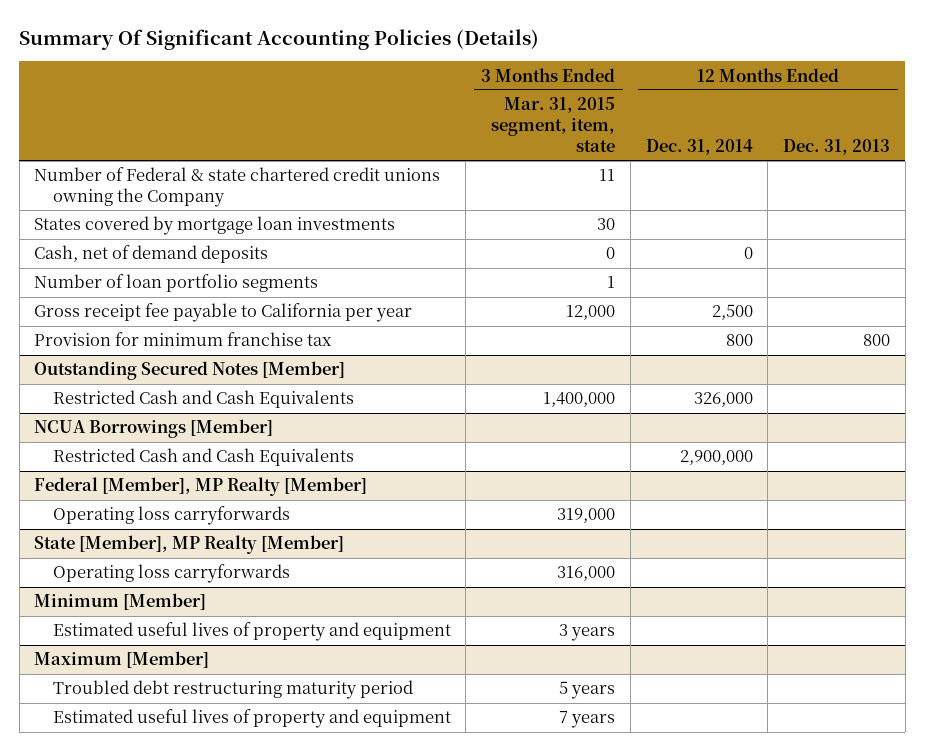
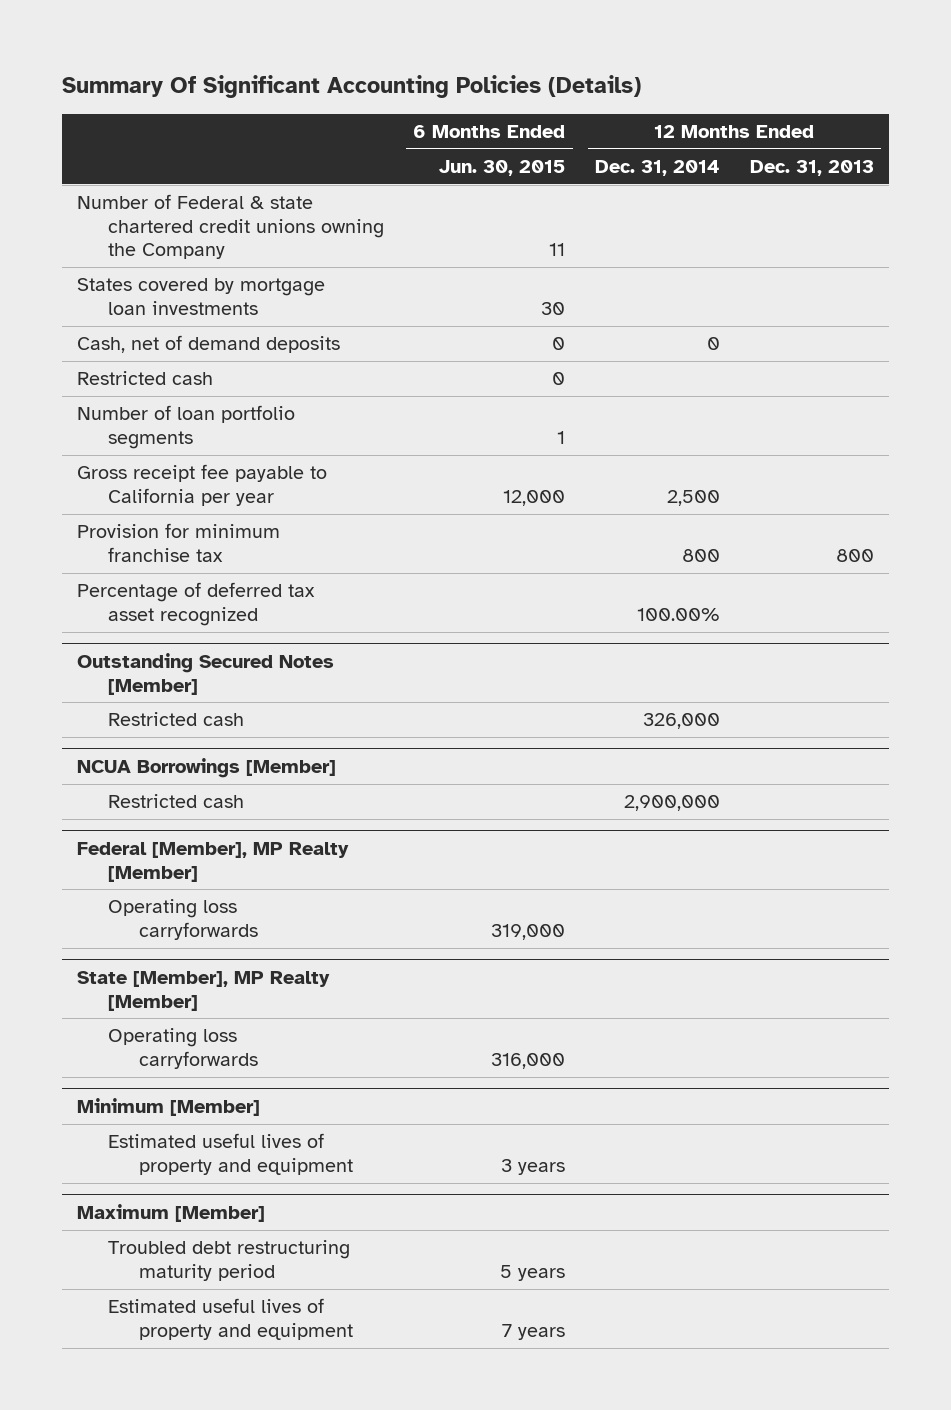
- | 3 Months Ended Mar. 31, 2015 segment, item, state | 12 Months Ended Dec. 31, 2014 | 12 Months Ended Dec. 31, 2013
+ | 6 Months Ended Jun. 30, 2015 | 12 Months Ended Dec. 31, 2014 | 12 Months Ended Dec. 31, 2013
+ Restricted cash | 0 | |
+ Percentage of deferred tax asset recognized | | 100.00% |
@ Outstanding Secured Notes [Member]
- Restricted Cash and Cash Equivalents | 1,400,000 | 326,000 |
+ Restricted cash | | 326,000 |
@ NCUA Borrowings [Member]
- Restricted Cash and Cash Equivalents | | 2,900,000 |
+ Restricted cash | | 2,900,000 |

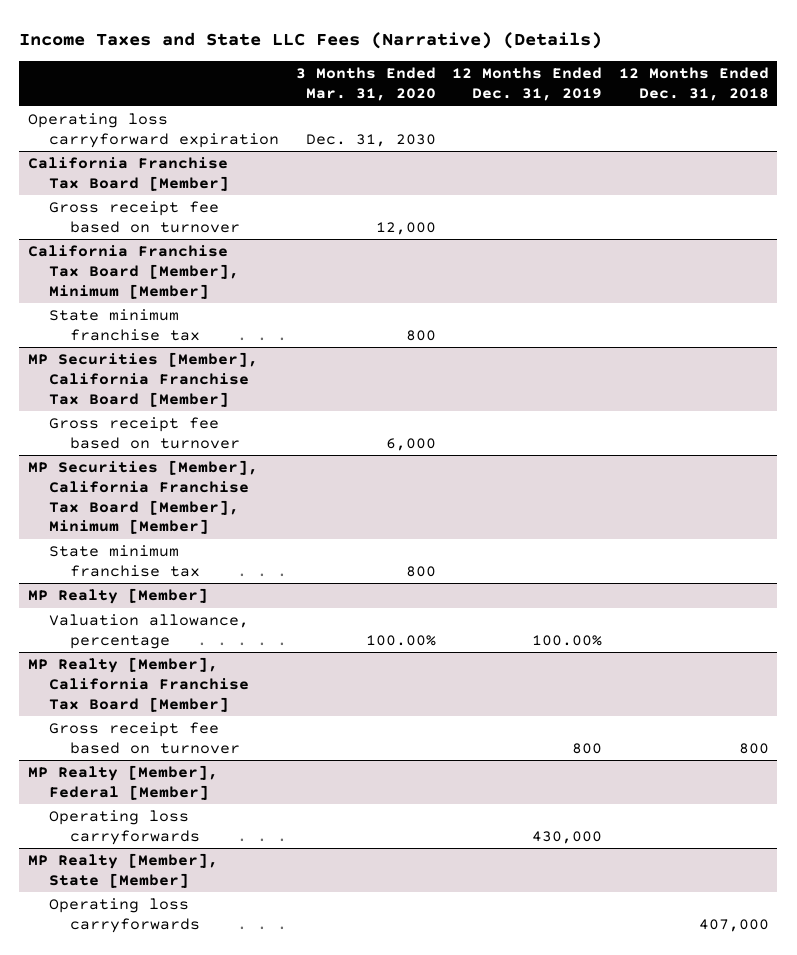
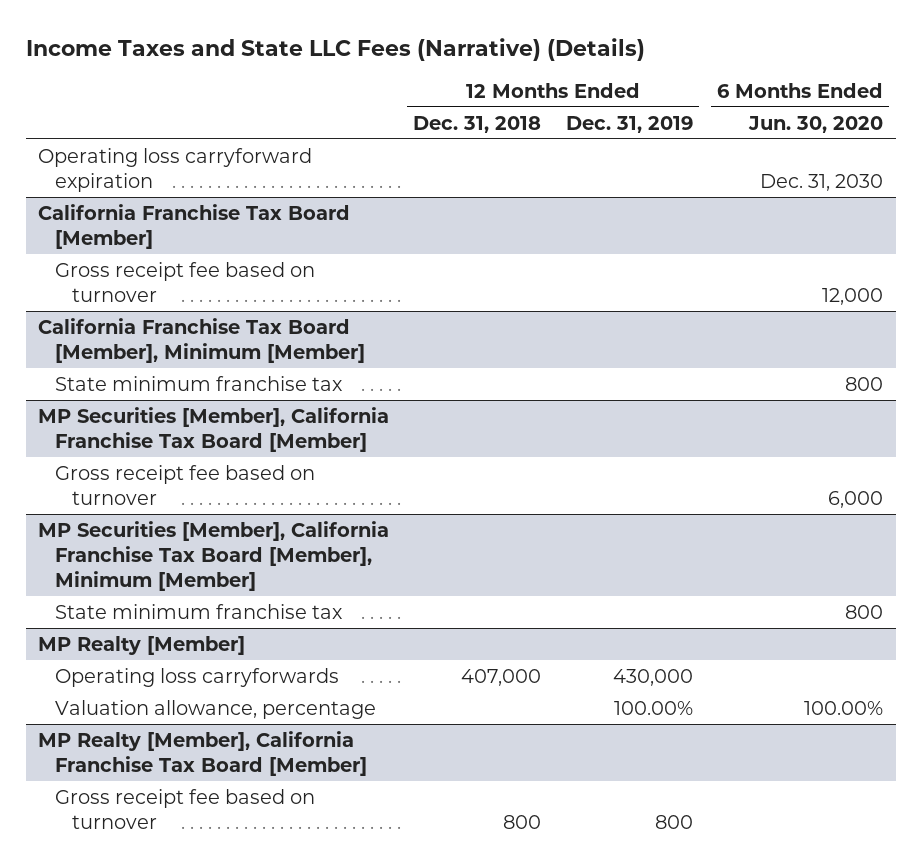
- | 3 Months Ended Mar. 31, 2020 | 12 Months Ended Dec. 31, 2019 | 12 Months Ended Dec. 31, 2018
+ | 12 Months Ended Dec. 31, 2018 | 12 Months Ended Dec. 31, 2019 | 6 Months Ended Jun. 30, 2020
@ MP Realty [Member]
+ Operating loss carryforwards | 407,000 | 430,000 |
- MP Realty [Member], Federal [Member]
- Operating loss carryforwards | | 430,000 |
- MP Realty [Member], State [Member]
- Operating loss carryforwards | | | 407,000

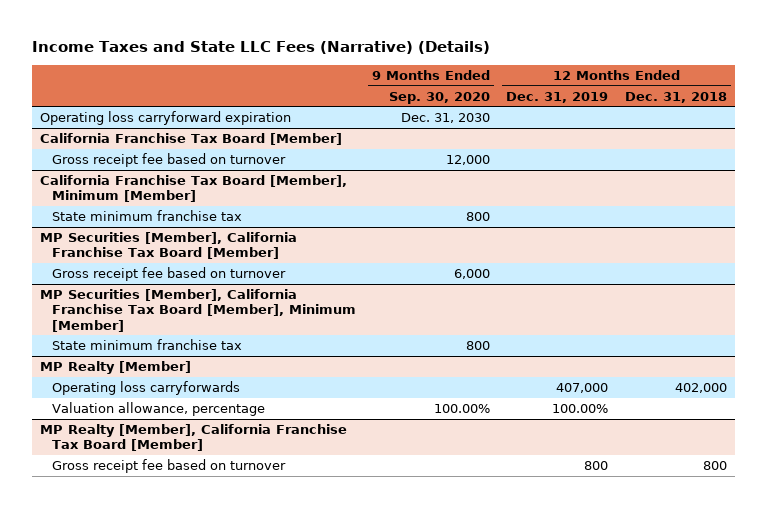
- | 12 Months Ended Dec. 31, 2018 | 12 Months Ended Dec. 31, 2019 | 6 Months Ended Jun. 30, 2020
+ | 9 Months Ended Sep. 30, 2020 | 12 Months Ended Dec. 31, 2019 | 12 Months Ended Dec. 31, 2018
@ MP Realty [Member]
- Operating loss carryforwards | 407,000 | 430,000 |
+ Operating loss carryforwards | | 407,000 | 402,000

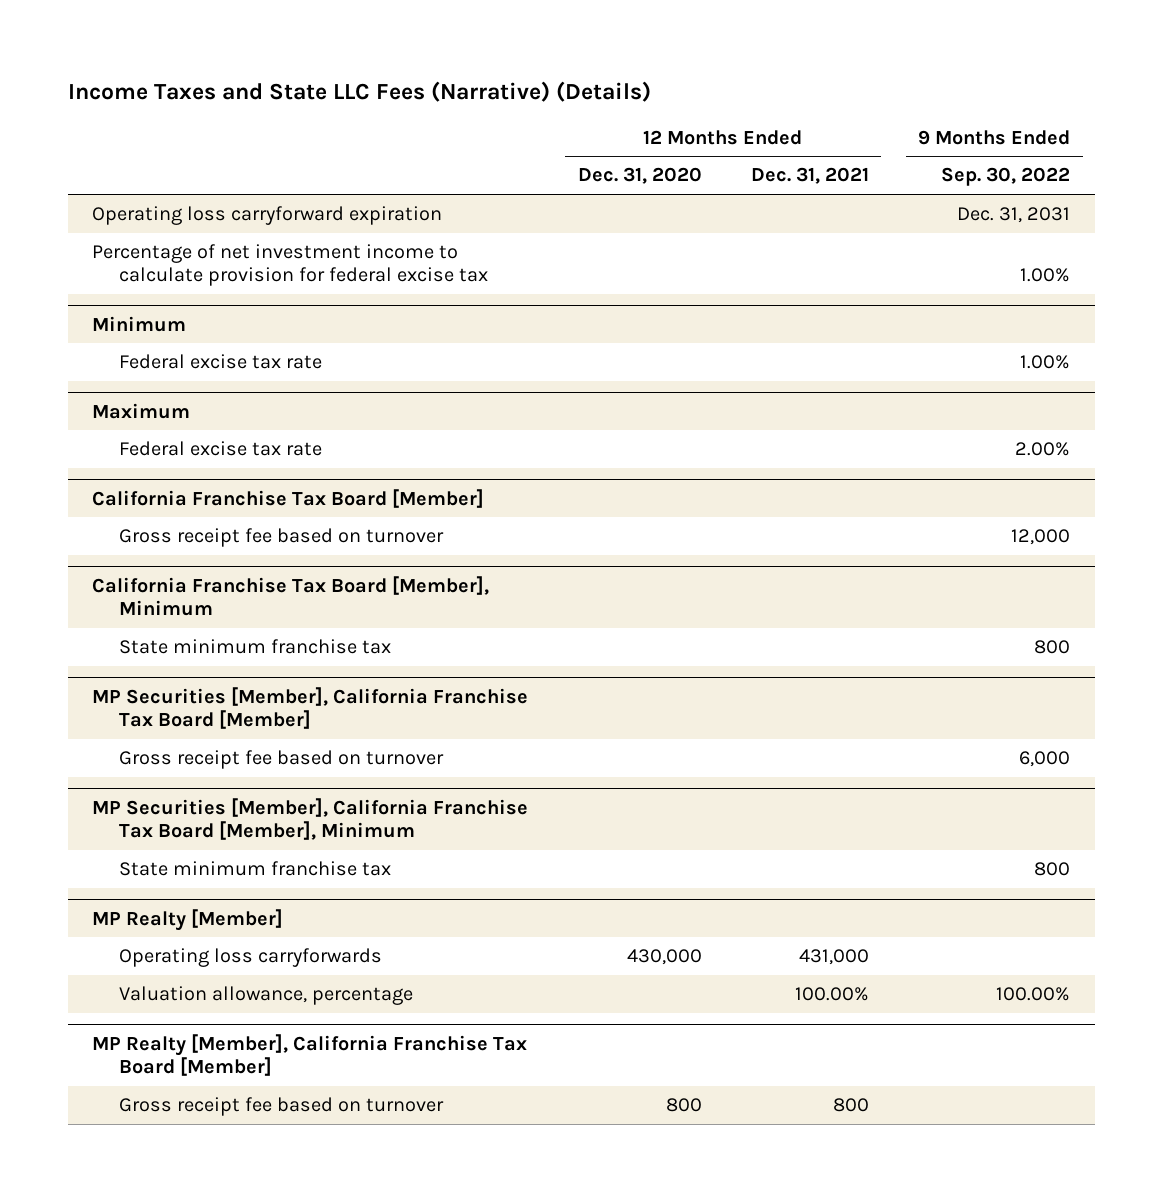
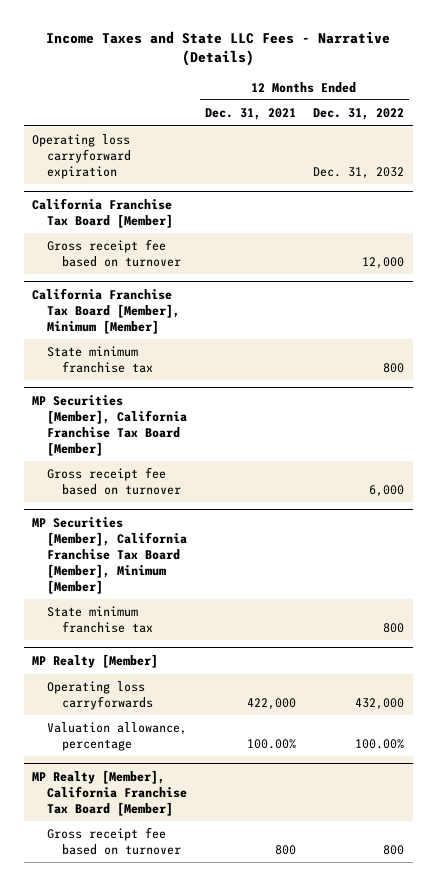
- Income Taxes and State LLC Fees (Narrative) (Details)
+ Income Taxes and State LLC Fees - Narrative (Details)
- | 12 Months Ended Dec. 31, 2020 | 12 Months Ended Dec. 31, 2021 | 9 Months Ended Sep. 30, 2022
+ | 12 Months Ended Dec. 31, 2021 | 12 Months Ended Dec. 31, 2022
- Percentage of net investment income to calculate provision for federal excise tax | | | 1.00%
- Minimum
- Federal excise tax rate | | | 1.00%
- Maximum
- Federal excise tax rate | | | 2.00%
- California Franchise Tax Board [Member], Minimum
+ California Franchise Tax Board [Member], Minimum [Member]
- MP Securities [Member], California Franchise Tax Board [Member], Minimum
+ MP Securities [Member], California Franchise Tax Board [Member], Minimum [Member]
@ MP Realty [Member]
- Operating loss carryforwards | 430,000 | 431,000 |
+ Operating loss carryforwards | 422,000 | 432,000

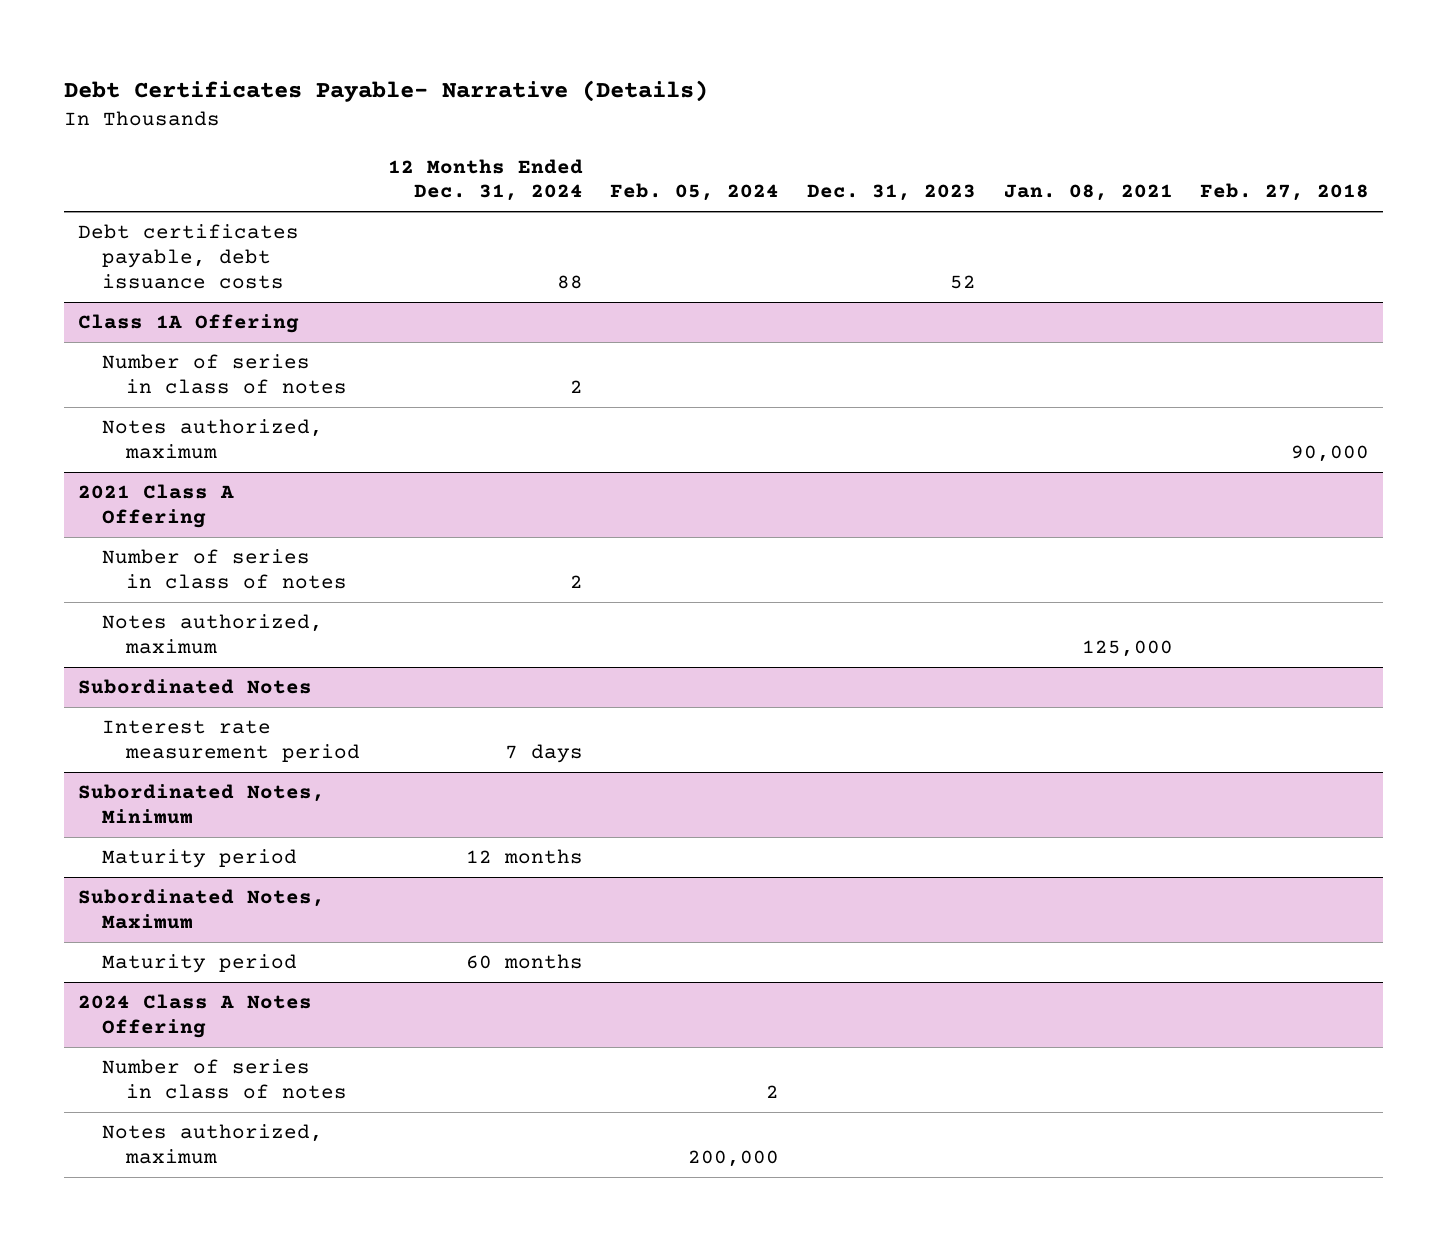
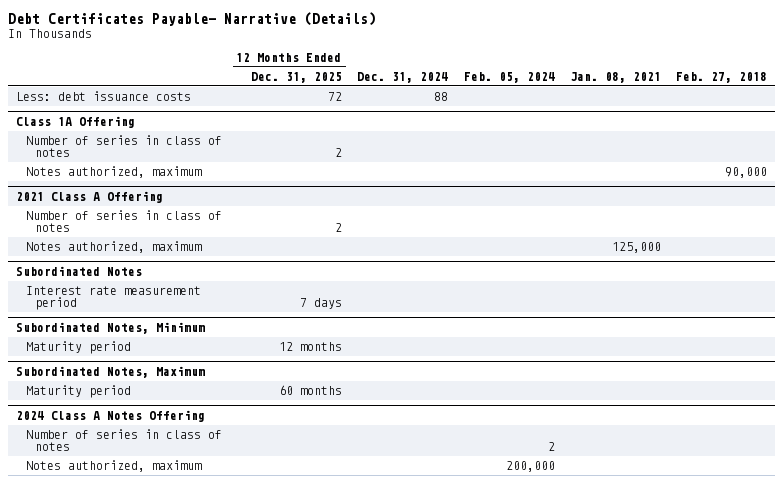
- | 12 Months Ended Dec. 31, 2024 | Feb. 05, 2024 | Dec. 31, 2023 | Jan. 08, 2021 | Feb. 27, 2018
+ | 12 Months Ended Dec. 31, 2025 | Dec. 31, 2024 | Feb. 05, 2024 | Jan. 08, 2021 | Feb. 27, 2018
- Debt certificates payable, debt issuance costs | 88 | | 52 | |
+ Less: debt issuance costs | 72 | 88 | | |

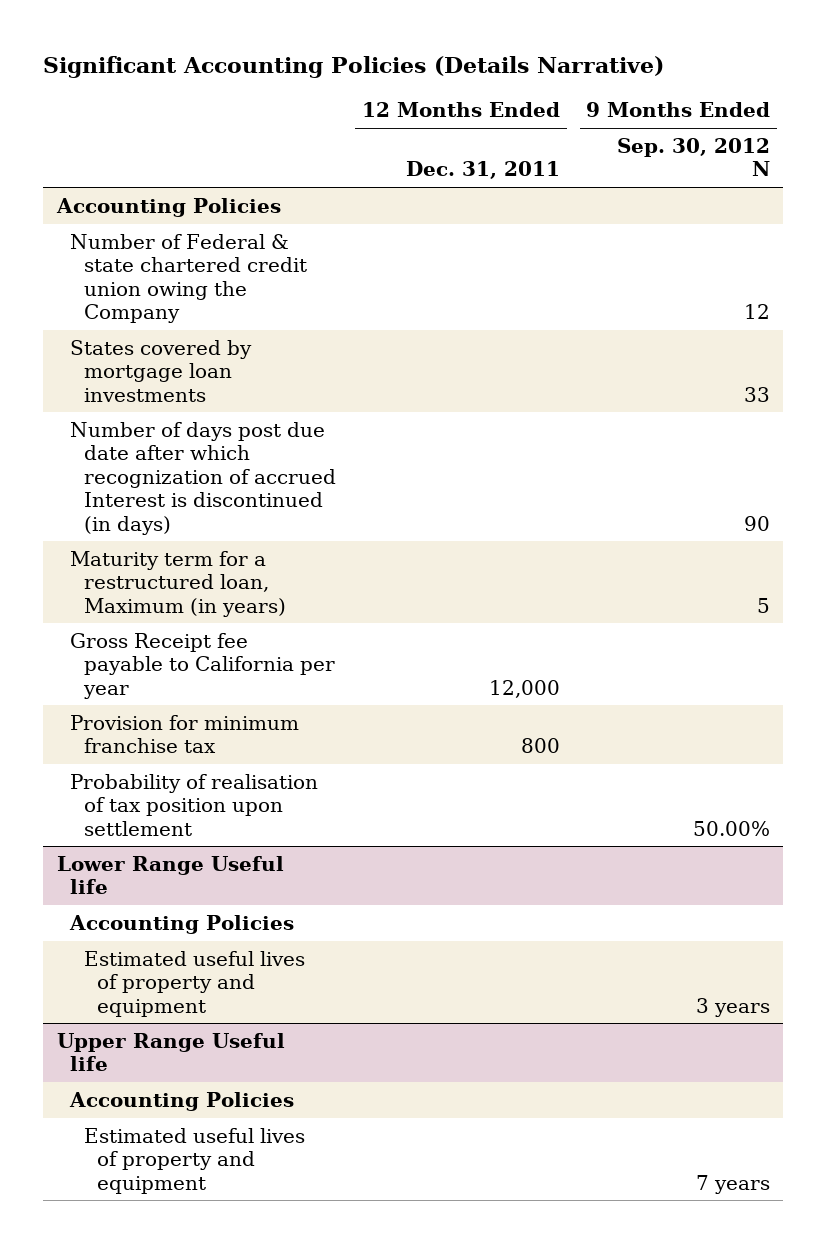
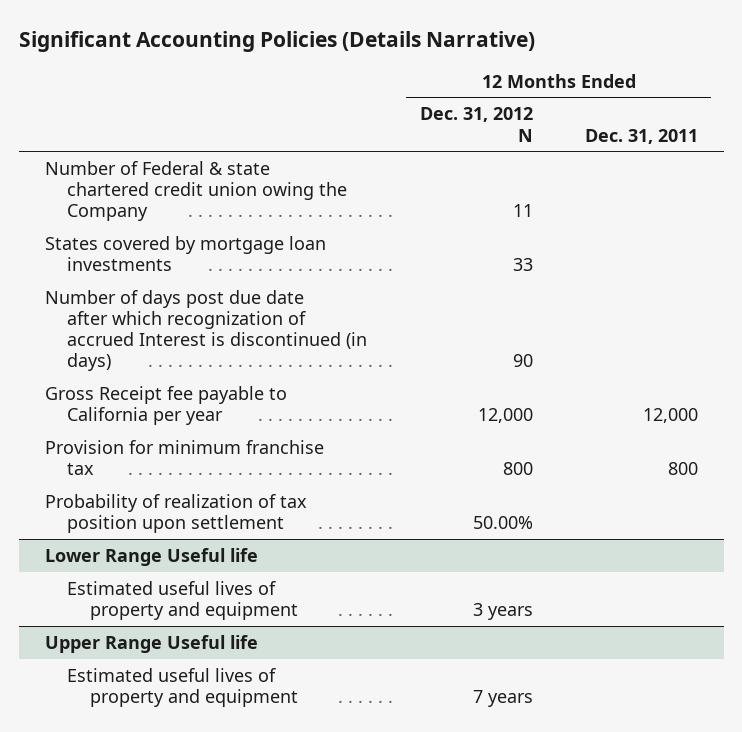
- | 12 Months Ended Dec. 31, 2011 | 9 Months Ended Sep. 30, 2012 N
+ | 12 Months Ended Dec. 31, 2012 N | 12 Months Ended Dec. 31, 2011
- Accounting Policies
- Maturity term for a restructured loan, Maximum (in years) | | 5
- Probability of realisation of tax position upon settlement | | 50.00%
+ Probability of realization of tax position upon settlement | 50.00% |
@ Lower Range Useful life
- Accounting Policies
@ Upper Range Useful life
- Accounting Policies

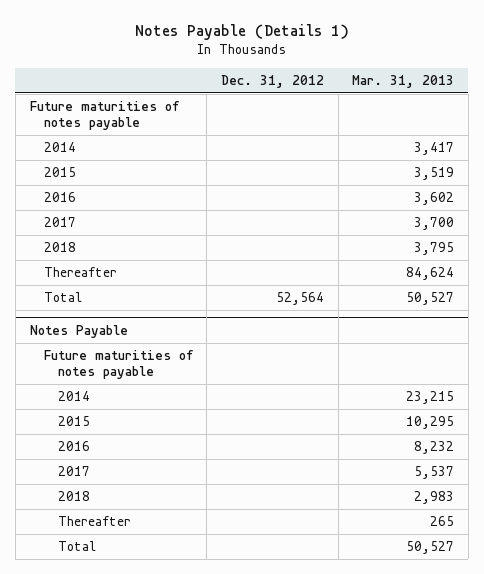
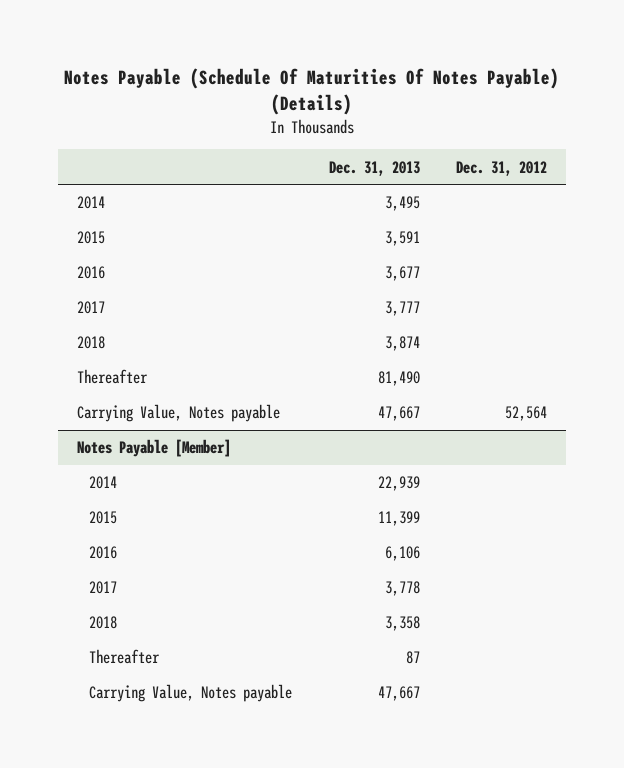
- Notes Payable (Details 1)
+ Notes Payable (Schedule Of Maturities Of Notes Payable) (Details)
- | Dec. 31, 2012 | Mar. 31, 2013
+ | Dec. 31, 2013 | Dec. 31, 2012
- Future maturities of notes payable
- Total | 52,564 | 50,527
- Notes Payable
- Future maturities of notes payable
+ Carrying Value, Notes payable | 47,667 | 52,564
+ Notes Payable [Member]
- Total | | 50,527
+ Carrying Value, Notes payable | 47,667 |

